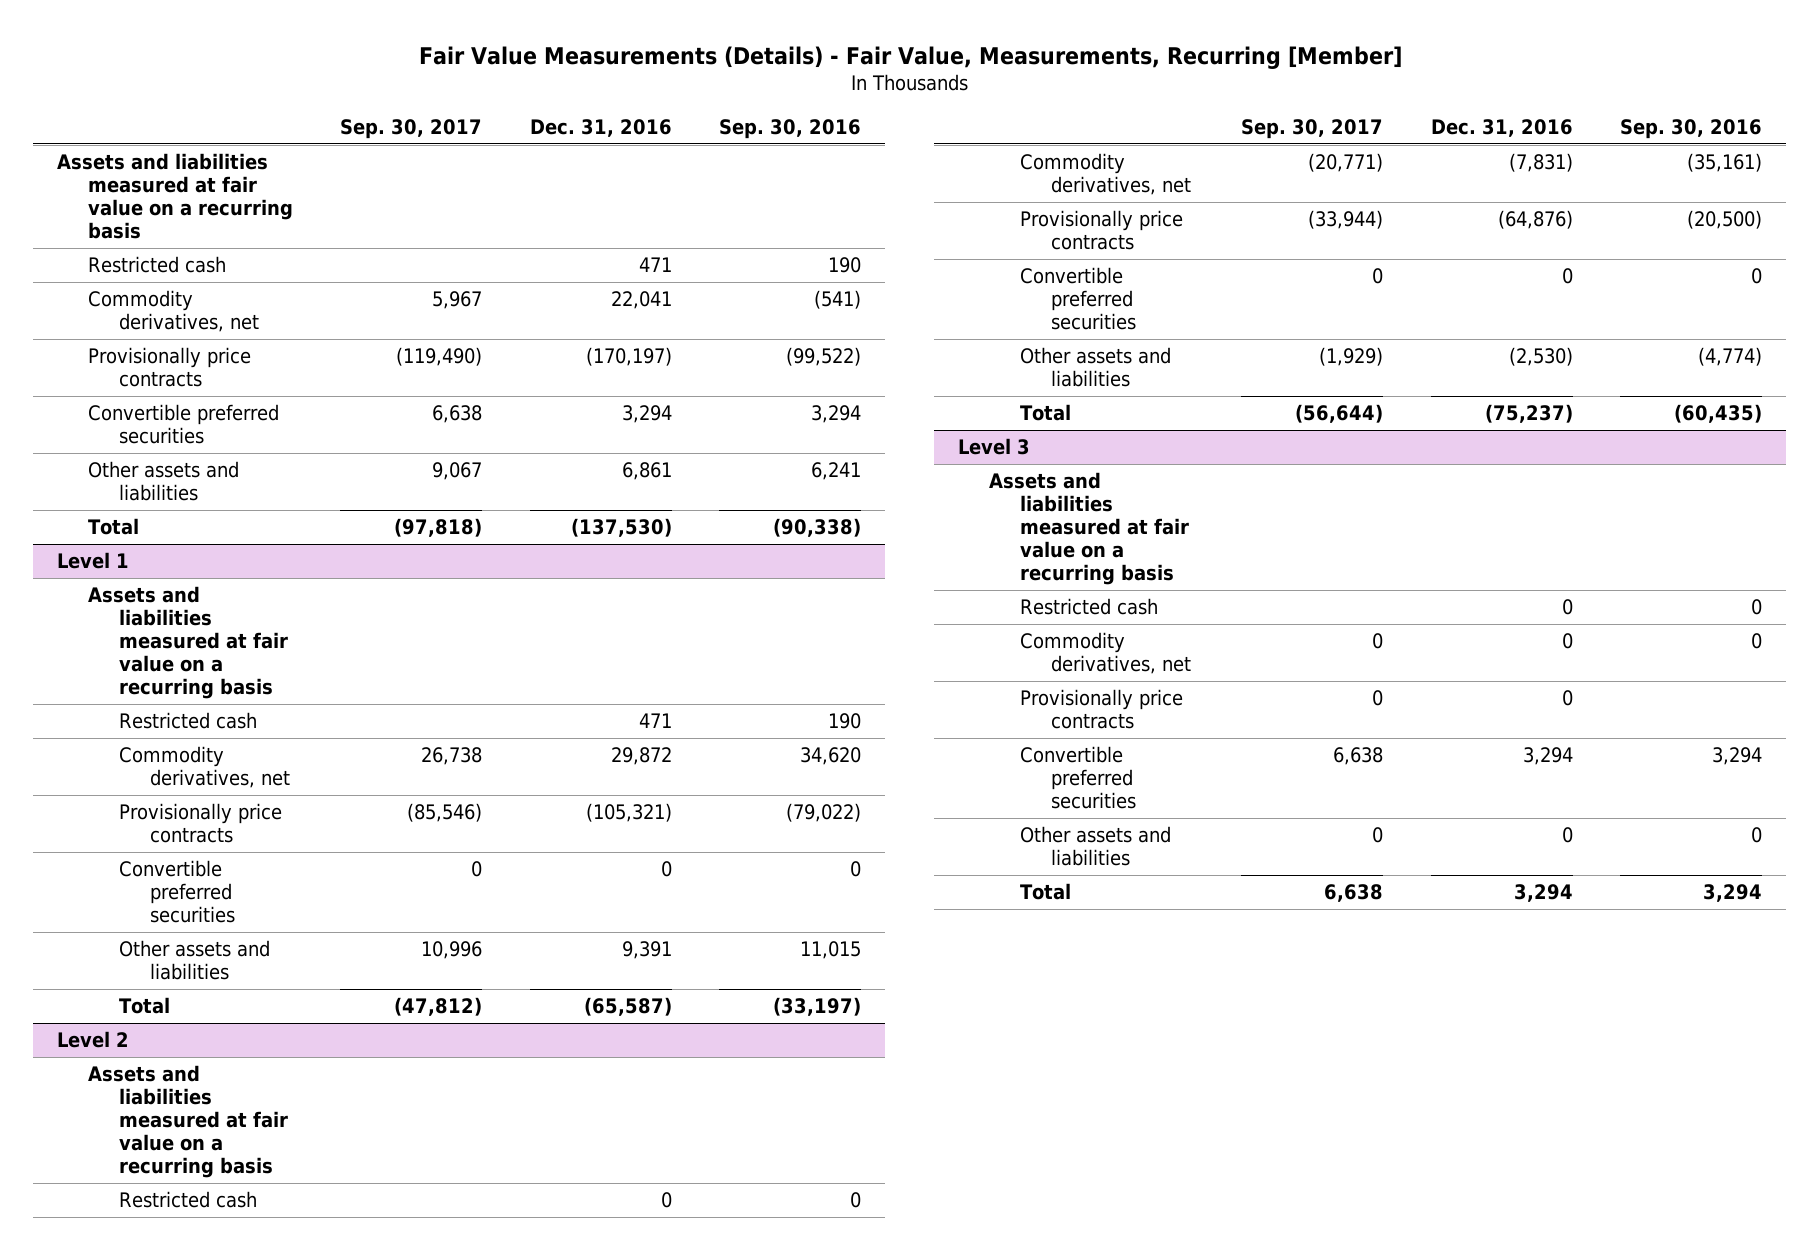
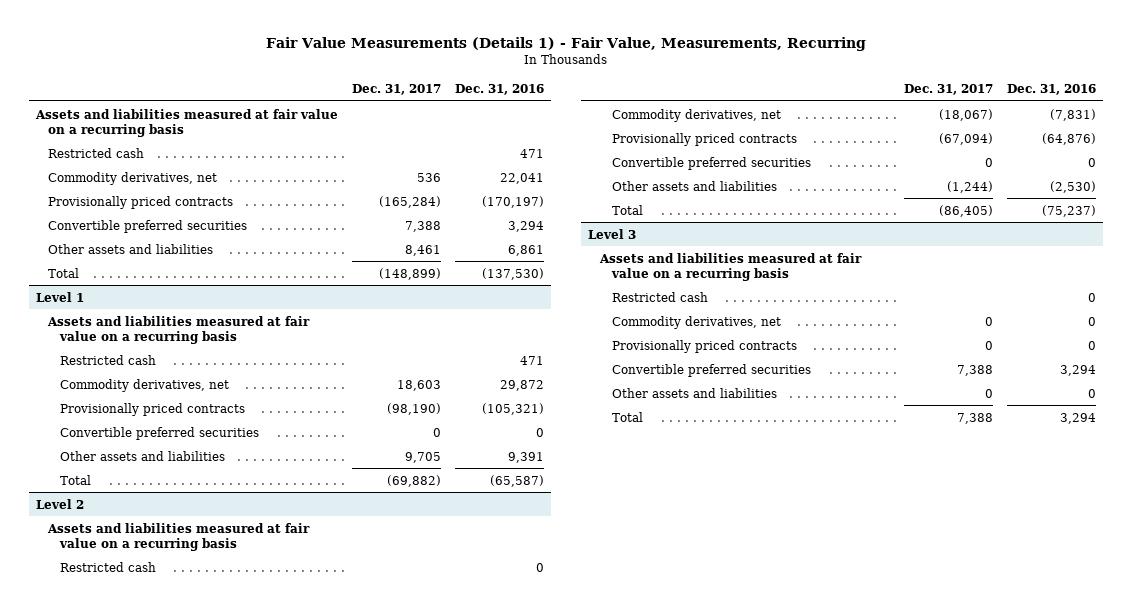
- Fair Value Measurements (Details) - Fair Value, Measurements, Recurring [Member]
+ Fair Value Measurements (Details 1) - Fair Value, Measurements, Recurring
- | Sep. 30, 2017 | Dec. 31, 2016 | Sep. 30, 2016
+ | Dec. 31, 2017 | Dec. 31, 2016
- Provisionally price contracts | (119,490) | (170,197) | (99,522)
+ Provisionally priced contracts | (165,284) | (170,197)
@ Level 1
- Provisionally price contracts | (85,546) | (105,321) | (79,022)
+ Provisionally priced contracts | (98,190) | (105,321)
@ Level 2
- Provisionally price contracts | (33,944) | (64,876) | (20,500)
+ Provisionally priced contracts | (67,094) | (64,876)
@ Level 3
- Provisionally price contracts | 0 | 0 |
+ Provisionally priced contracts | 0 | 0

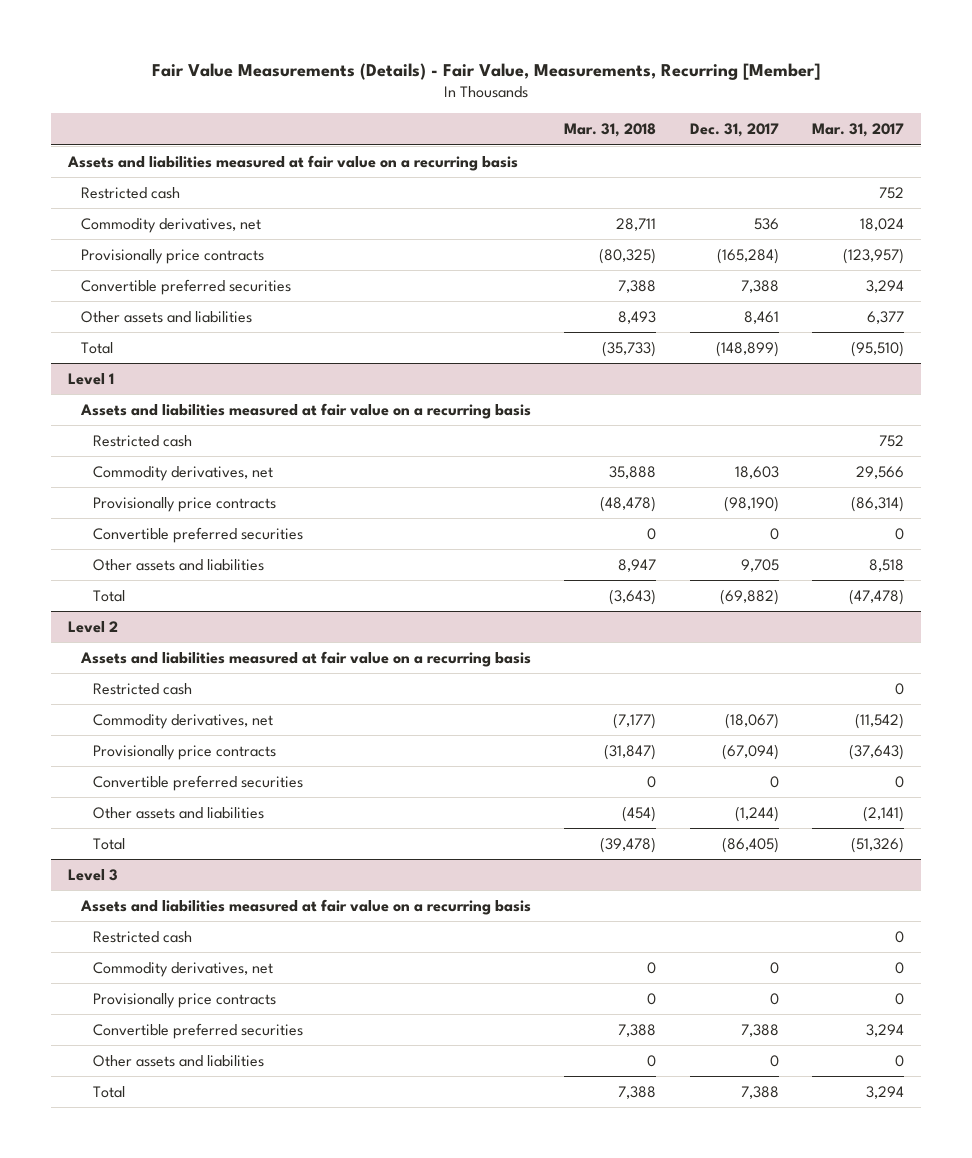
- Fair Value Measurements (Details 1) - Fair Value, Measurements, Recurring
+ Fair Value Measurements (Details) - Fair Value, Measurements, Recurring [Member]
- | Dec. 31, 2017 | Dec. 31, 2016
+ | Mar. 31, 2018 | Dec. 31, 2017 | Mar. 31, 2017
- Provisionally priced contracts | (165,284) | (170,197)
+ Provisionally price contracts | (80,325) | (165,284) | (123,957)
@ Level 1
- Provisionally priced contracts | (98,190) | (105,321)
+ Provisionally price contracts | (48,478) | (98,190) | (86,314)
@ Level 2
- Provisionally priced contracts | (67,094) | (64,876)
+ Provisionally price contracts | (31,847) | (67,094) | (37,643)
@ Level 3
- Provisionally priced contracts | 0 | 0
+ Provisionally price contracts | 0 | 0 | 0

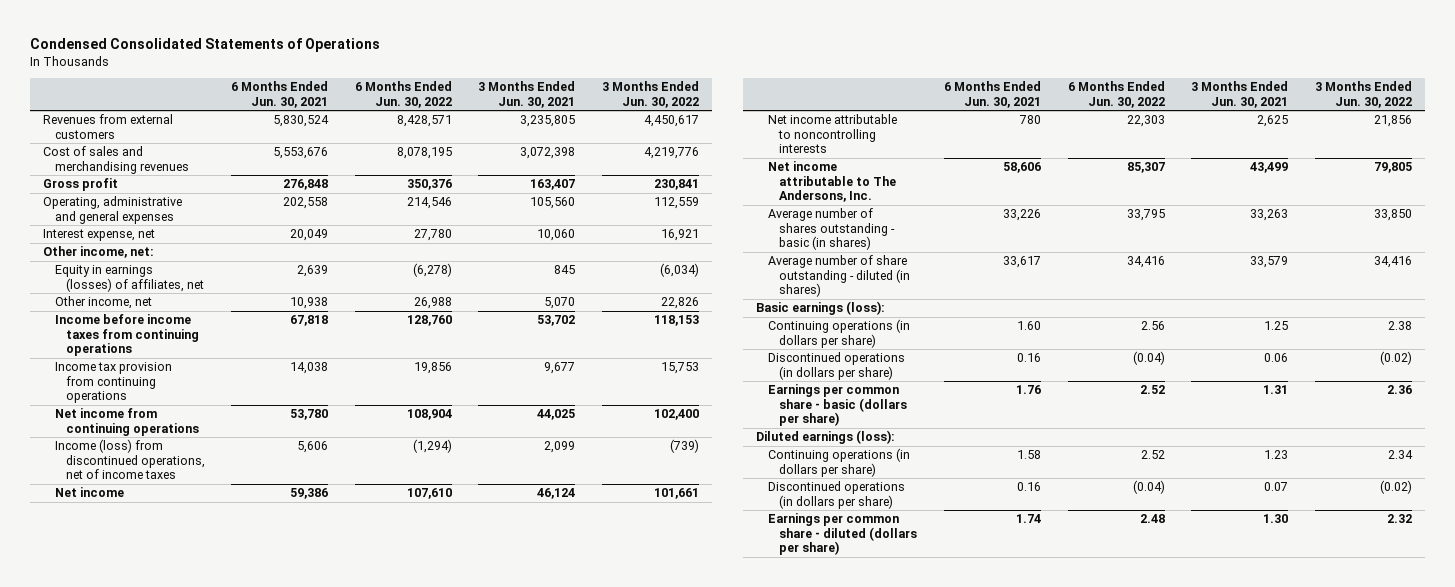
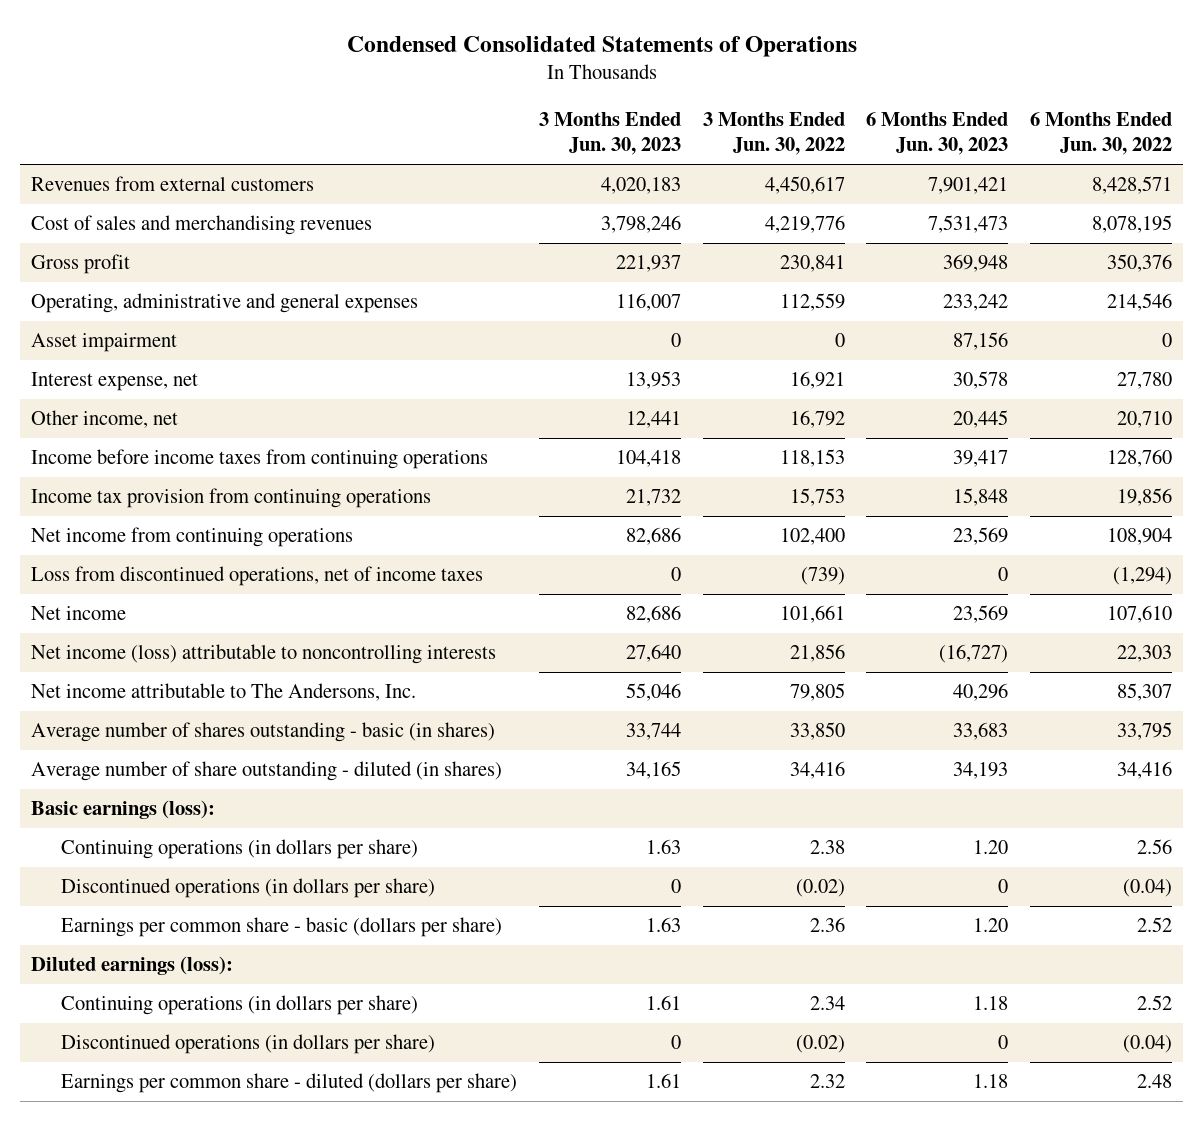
- | 6 Months Ended Jun. 30, 2021 | 6 Months Ended Jun. 30, 2022 | 3 Months Ended Jun. 30, 2021 | 3 Months Ended Jun. 30, 2022
+ | 3 Months Ended Jun. 30, 2023 | 3 Months Ended Jun. 30, 2022 | 6 Months Ended Jun. 30, 2023 | 6 Months Ended Jun. 30, 2022
+ Asset impairment | 0 | 0 | 87,156 | 0
- Other income, net:
- Equity in earnings (losses) of affiliates, net | 2,639 | (6,278) | 845 | (6,034)
- Other income, net | 10,938 | 26,988 | 5,070 | 22,826
+ Other income, net | 12,441 | 16,792 | 20,445 | 20,710
- Income (loss) from discontinued operations, net of income taxes | 5,606 | (1,294) | 2,099 | (739)
+ Loss from discontinued operations, net of income taxes | 0 | (739) | 0 | (1,294)
- Net income attributable to noncontrolling interests | 780 | 22,303 | 2,625 | 21,856
+ Net income (loss) attributable to noncontrolling interests | 27,640 | 21,856 | (16,727) | 22,303

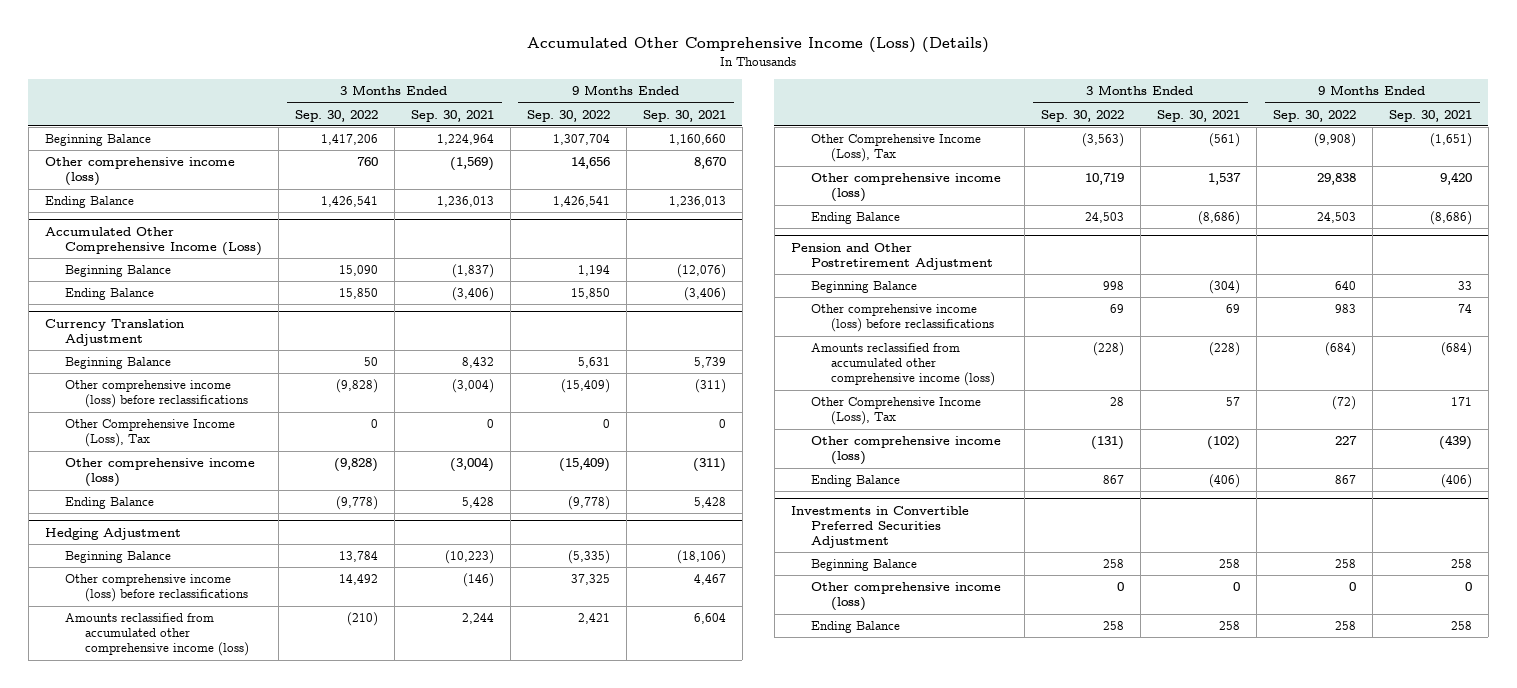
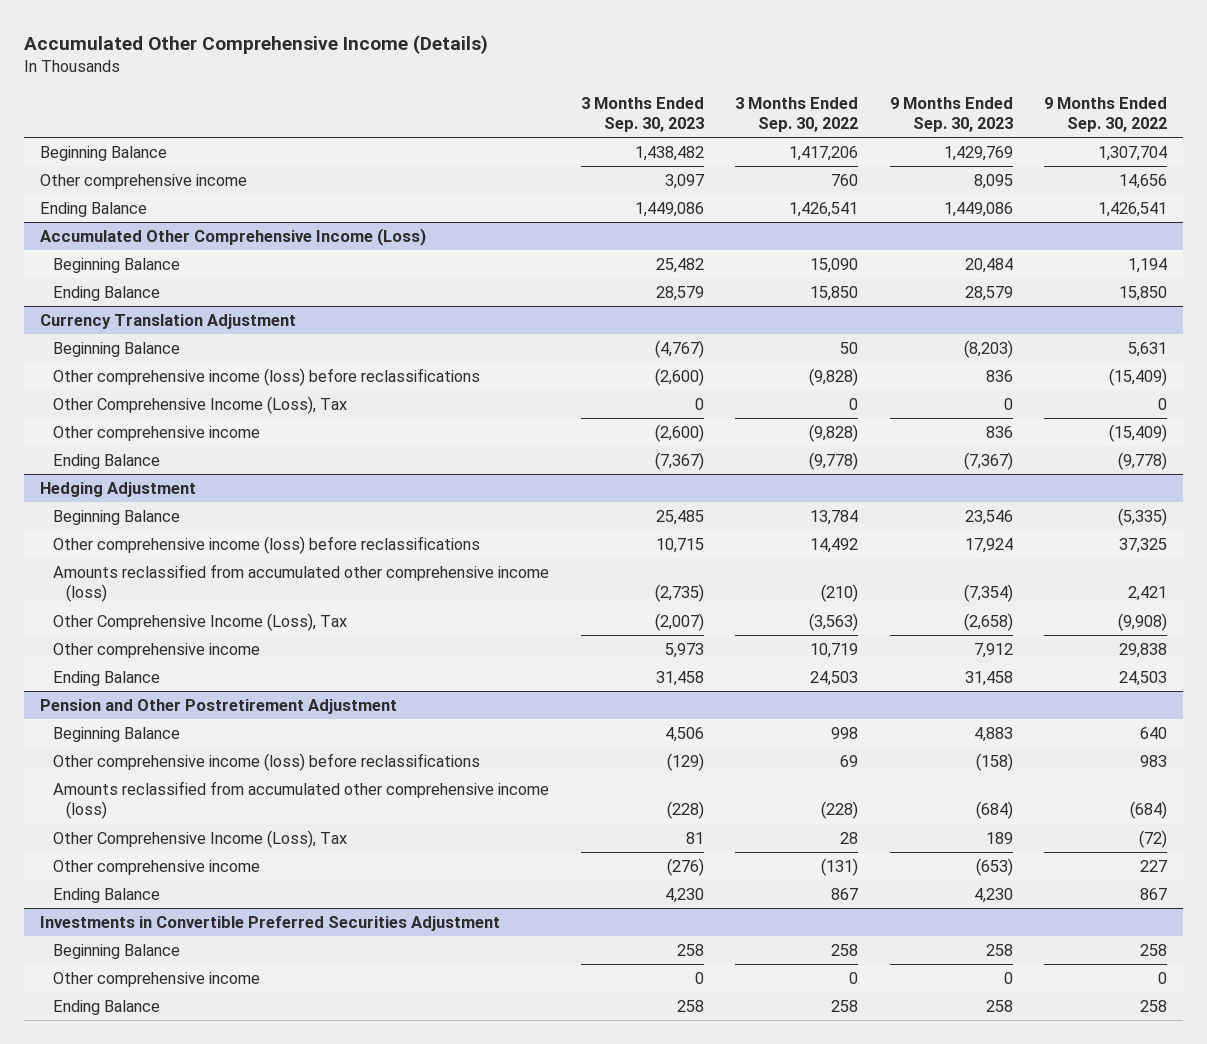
- Accumulated Other Comprehensive Income (Loss) (Details)
+ Accumulated Other Comprehensive Income (Details)
- | 3 Months Ended Sep. 30, 2022 | 3 Months Ended Sep. 30, 2021 | 9 Months Ended Sep. 30, 2022 | 9 Months Ended Sep. 30, 2021
+ | 3 Months Ended Sep. 30, 2023 | 3 Months Ended Sep. 30, 2022 | 9 Months Ended Sep. 30, 2023 | 9 Months Ended Sep. 30, 2022
- Other comprehensive income (loss) | 760 | (1,569) | 14,656 | 8,670
+ Other comprehensive income | 3,097 | 760 | 8,095 | 14,656
@ Currency Translation Adjustment
- Other comprehensive income (loss) | (9,828) | (3,004) | (15,409) | (311)
+ Other comprehensive income | (2,600) | (9,828) | 836 | (15,409)
@ Hedging Adjustment
- Other comprehensive income (loss) | 10,719 | 1,537 | 29,838 | 9,420
+ Other comprehensive income | 5,973 | 10,719 | 7,912 | 29,838
@ Pension and Other Postretirement Adjustment
- Other comprehensive income (loss) | (131) | (102) | 227 | (439)
+ Other comprehensive income | (276) | (131) | (653) | 227
@ Investments in Convertible Preferred Securities Adjustment
- Other comprehensive income (loss) | 0 | 0 | 0 | 0
+ Other comprehensive income | 0 | 0 | 0 | 0

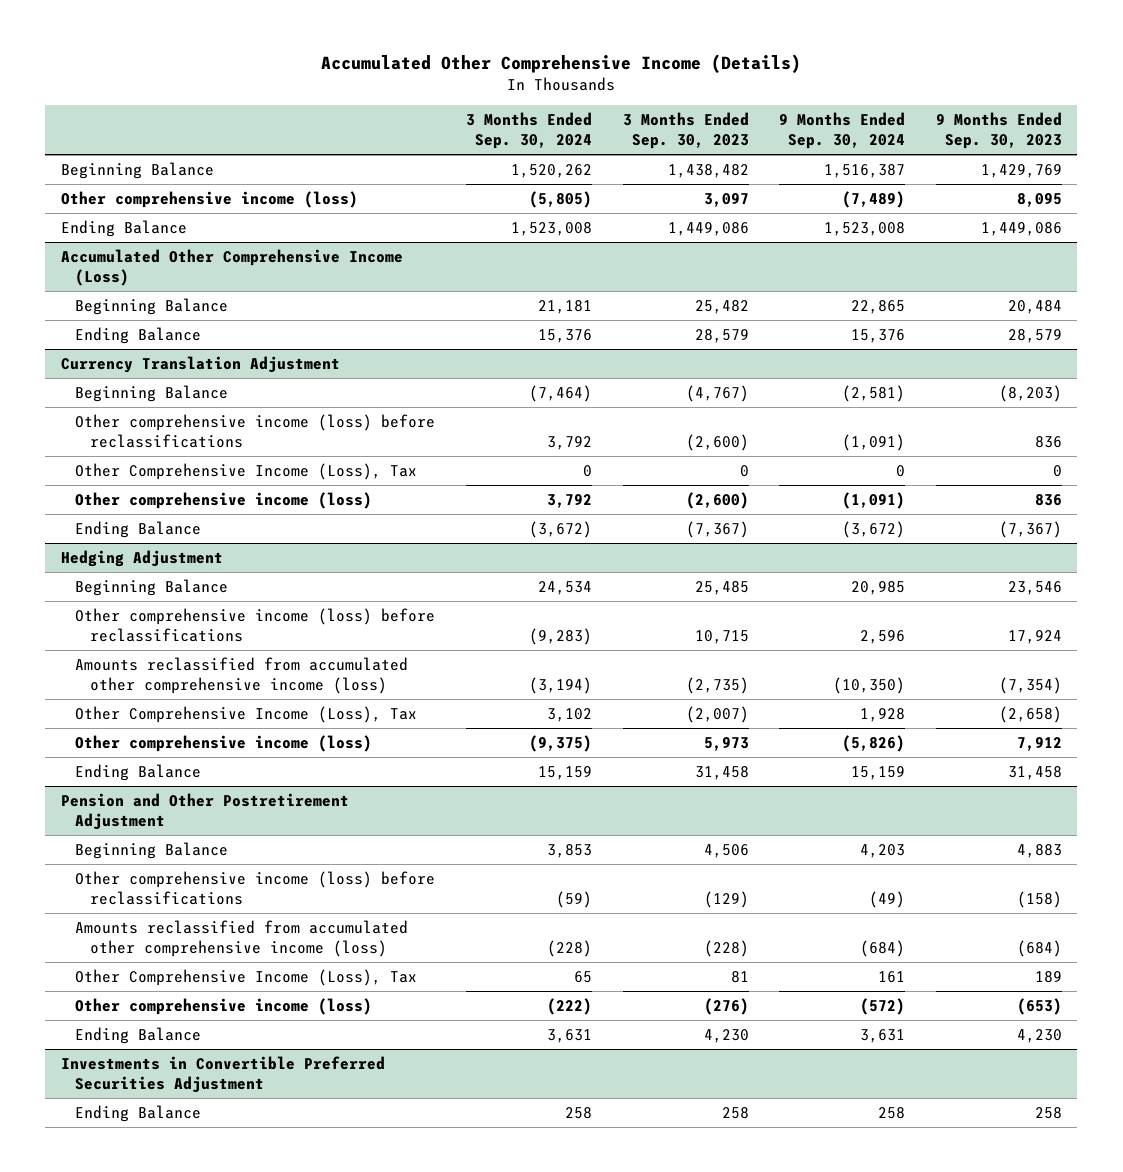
- | 3 Months Ended Sep. 30, 2023 | 3 Months Ended Sep. 30, 2022 | 9 Months Ended Sep. 30, 2023 | 9 Months Ended Sep. 30, 2022
+ | 3 Months Ended Sep. 30, 2024 | 3 Months Ended Sep. 30, 2023 | 9 Months Ended Sep. 30, 2024 | 9 Months Ended Sep. 30, 2023
- Other comprehensive income | 3,097 | 760 | 8,095 | 14,656
+ Other comprehensive income (loss) | (5,805) | 3,097 | (7,489) | 8,095
@ Currency Translation Adjustment
- Other comprehensive income | (2,600) | (9,828) | 836 | (15,409)
+ Other comprehensive income (loss) | 3,792 | (2,600) | (1,091) | 836
@ Hedging Adjustment
- Other comprehensive income | 5,973 | 10,719 | 7,912 | 29,838
+ Other comprehensive income (loss) | (9,375) | 5,973 | (5,826) | 7,912
@ Pension and Other Postretirement Adjustment
- Other comprehensive income | (276) | (131) | (653) | 227
+ Other comprehensive income (loss) | (222) | (276) | (572) | (653)
@ Investments in Convertible Preferred Securities Adjustment
- Beginning Balance | 258 | 258 | 258 | 258
- Other comprehensive income | 0 | 0 | 0 | 0

